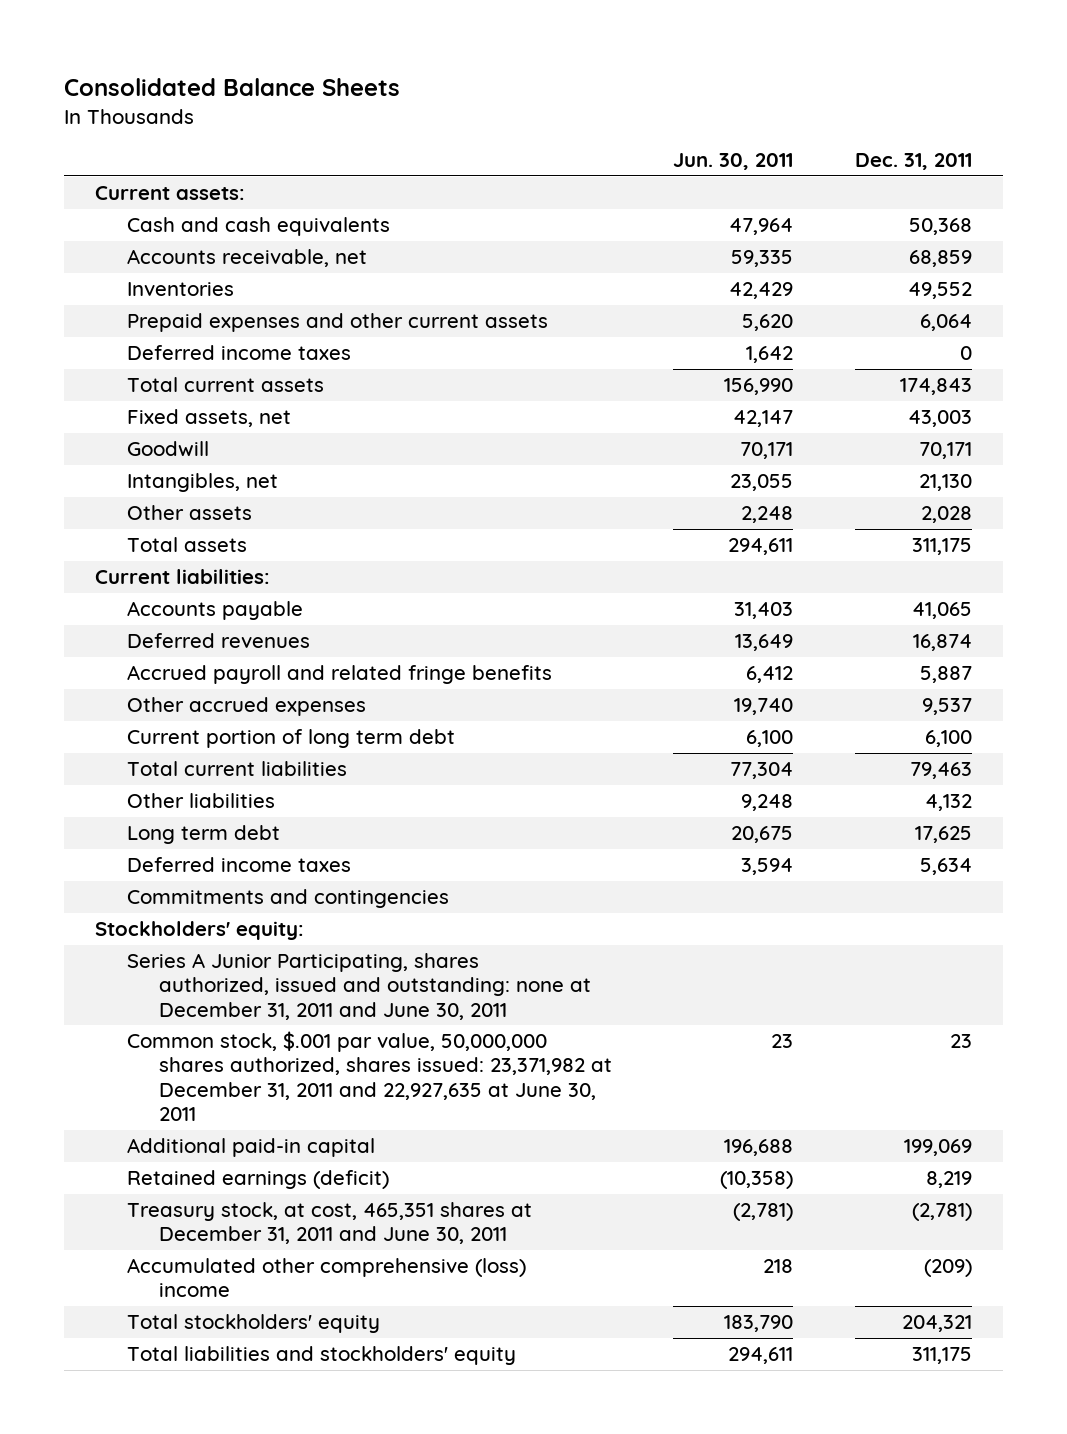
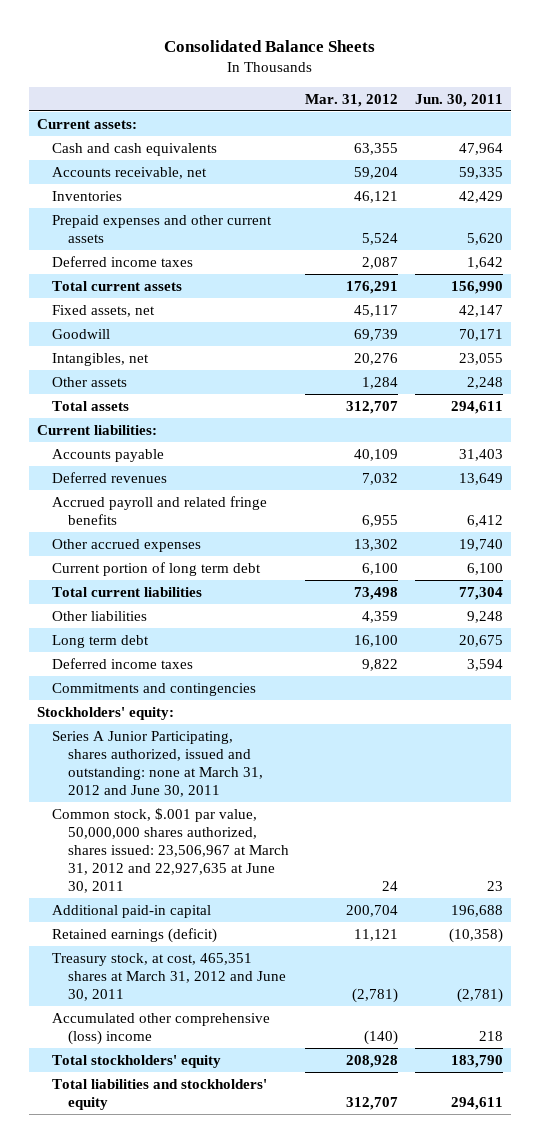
- | Jun. 30, 2011 | Dec. 31, 2011
+ | Mar. 31, 2012 | Jun. 30, 2011
- Series A Junior Participating, shares authorized, issued and outstanding: none at December 31, 2011 and June 30, 2011
- Common stock, $.001 par value, 50,000,000 shares authorized, shares issued: 23,371,982 at December 31, 2011 and 22,927,635 at June 30, 2011 | 23 | 23
+ Series A Junior Participating, shares authorized, issued and outstanding: none at March 31, 2012 and June 30, 2011
+ Common stock, $.001 par value, 50,000,000 shares authorized, shares issued: 23,506,967 at March 31, 2012 and 22,927,635 at June 30, 2011 | 24 | 23
- Treasury stock, at cost, 465,351 shares at December 31, 2011 and June 30, 2011 | (2,781) | (2,781)
+ Treasury stock, at cost, 465,351 shares at March 31, 2012 and June 30, 2011 | (2,781) | (2,781)

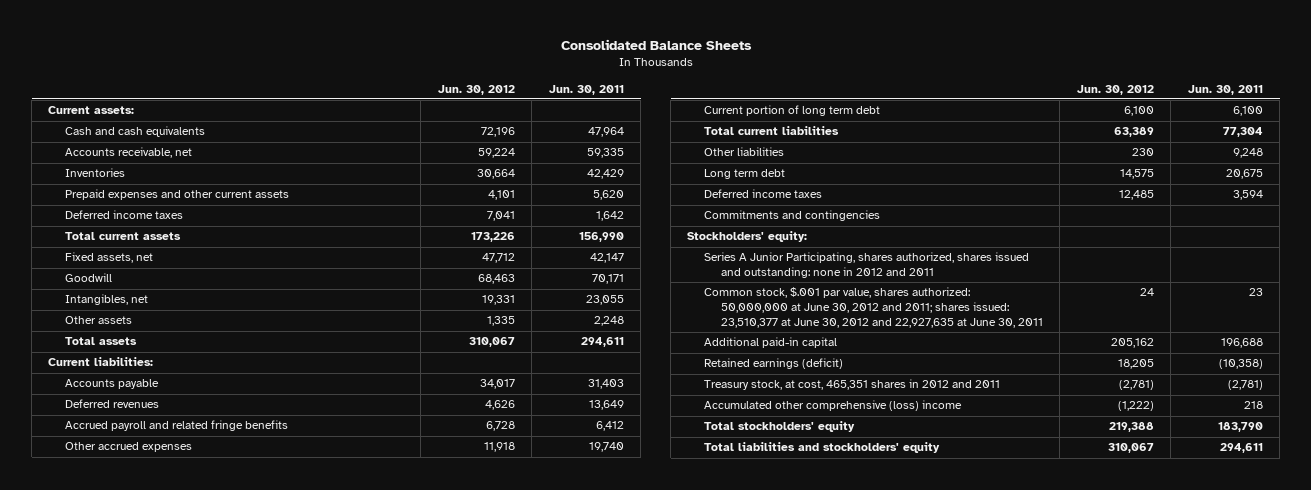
- | Mar. 31, 2012 | Jun. 30, 2011
+ | Jun. 30, 2012 | Jun. 30, 2011
- Series A Junior Participating, shares authorized, issued and outstanding: none at March 31, 2012 and June 30, 2011
- Common stock, $.001 par value, 50,000,000 shares authorized, shares issued: 23,506,967 at March 31, 2012 and 22,927,635 at June 30, 2011 | 24 | 23
+ Series A Junior Participating, shares authorized, shares issued and outstanding: none in 2012 and 2011
+ Common stock, $.001 par value, shares authorized: 50,000,000 at June 30, 2012 and 2011; shares issued: 23,510,377 at June 30, 2012 and 22,927,635 at June 30, 2011 | 24 | 23
- Treasury stock, at cost, 465,351 shares at March 31, 2012 and June 30, 2011 | (2,781) | (2,781)
+ Treasury stock, at cost, 465,351 shares in 2012 and 2011 | (2,781) | (2,781)

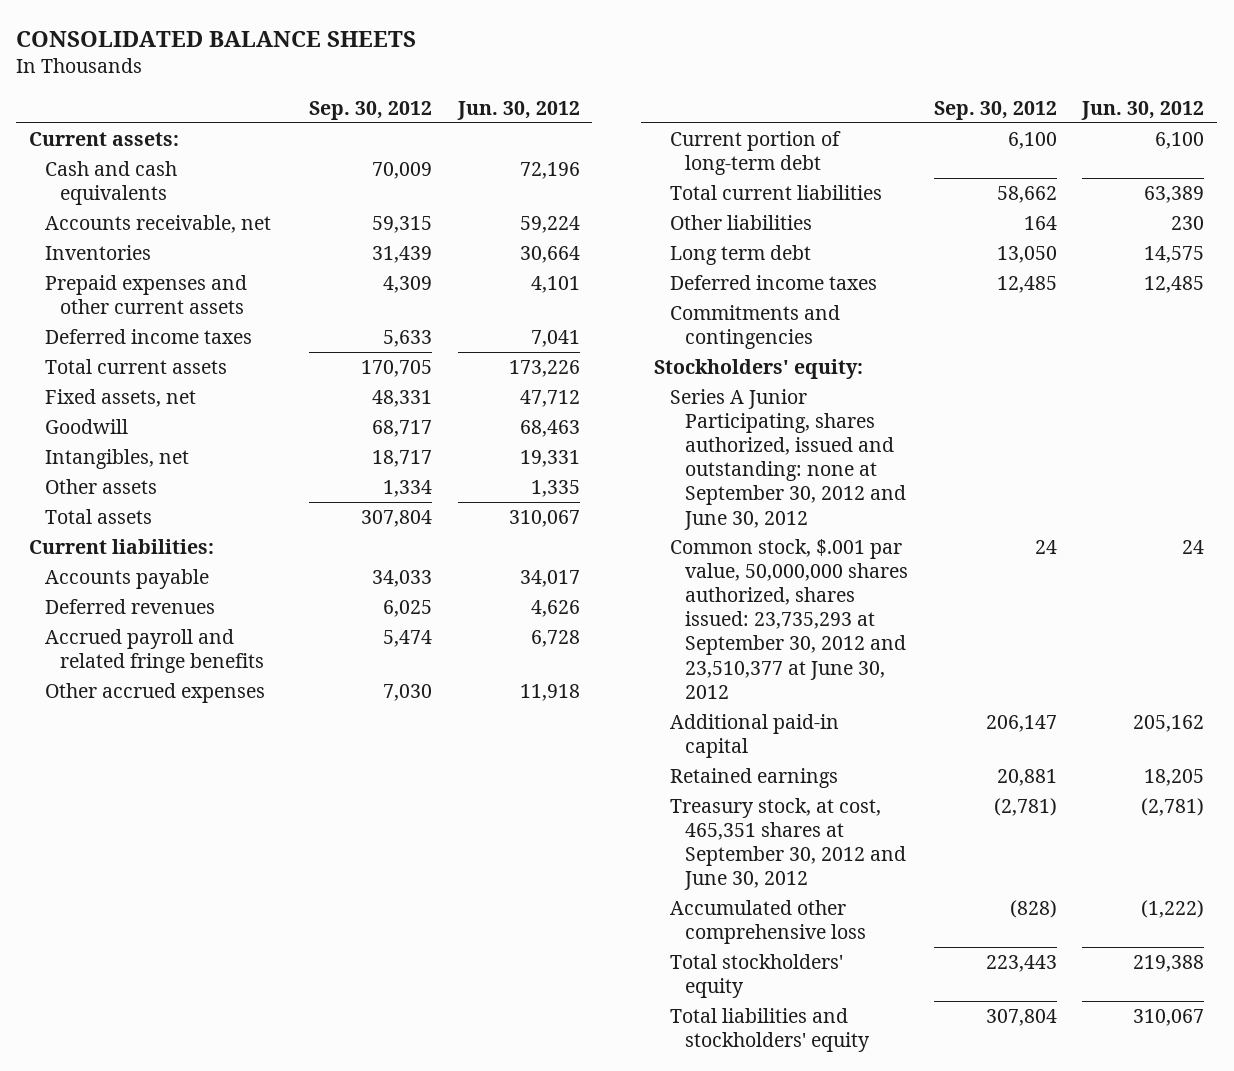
- Consolidated Balance Sheets
+ CONSOLIDATED BALANCE SHEETS
- | Jun. 30, 2012 | Jun. 30, 2011
+ | Sep. 30, 2012 | Jun. 30, 2012
- Current portion of long term debt | 6,100 | 6,100
+ Current portion of long-term debt | 6,100 | 6,100
- Series A Junior Participating, shares authorized, shares issued and outstanding: none in 2012 and 2011
- Common stock, $.001 par value, shares authorized: 50,000,000 at June 30, 2012 and 2011; shares issued: 23,510,377 at June 30, 2012 and 22,927,635 at June 30, 2011 | 24 | 23
+ Series A Junior Participating, shares authorized, issued and outstanding: none at September 30, 2012 and June 30, 2012
+ Common stock, $.001 par value, 50,000,000 shares authorized, shares issued: 23,735,293 at September 30, 2012 and 23,510,377 at June 30, 2012 | 24 | 24
- Retained earnings (deficit) | 18,205 | (10,358)
- Treasury stock, at cost, 465,351 shares in 2012 and 2011 | (2,781) | (2,781)
- Accumulated other comprehensive (loss) income | (1,222) | 218
+ Retained earnings | 20,881 | 18,205
+ Treasury stock, at cost, 465,351 shares at September 30, 2012 and June 30, 2012 | (2,781) | (2,781)
+ Accumulated other comprehensive loss | (828) | (1,222)

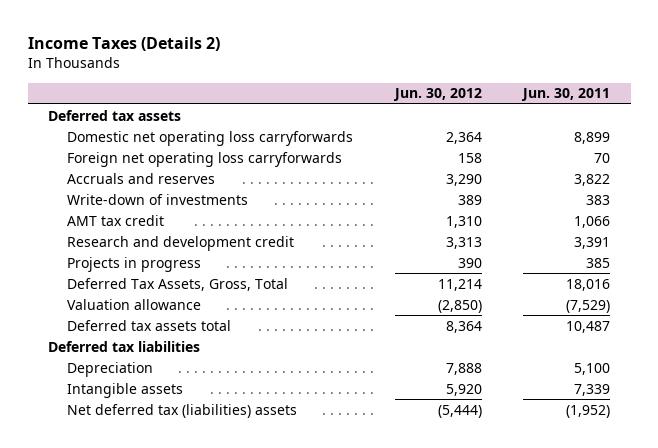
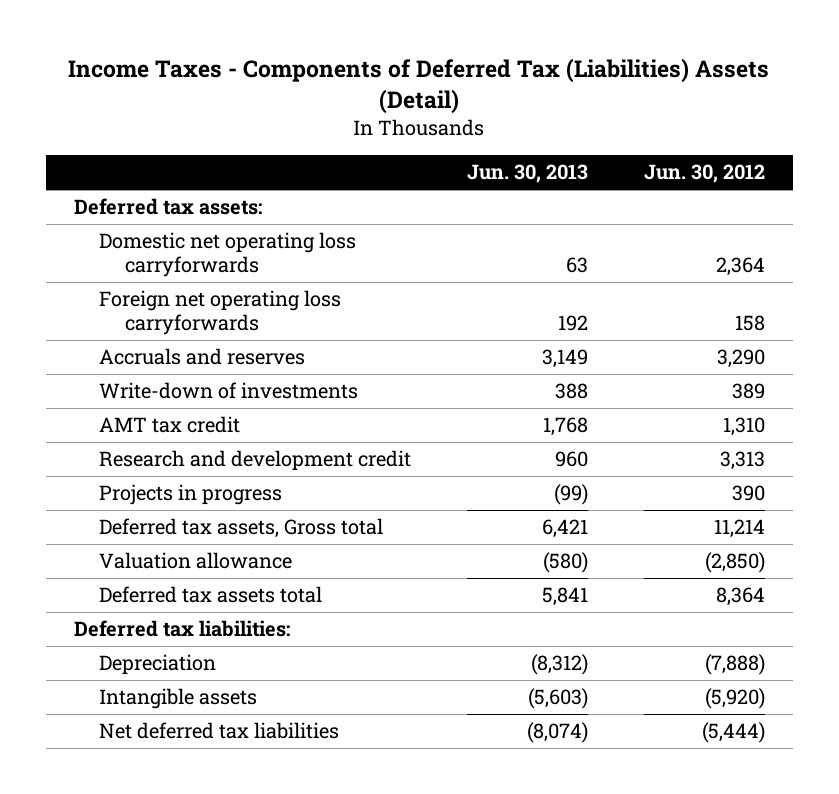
- Income Taxes (Details 2)
+ Income Taxes - Components of Deferred Tax (Liabilities) Assets (Detail)
- | Jun. 30, 2012 | Jun. 30, 2011
+ | Jun. 30, 2013 | Jun. 30, 2012
- Deferred tax assets
+ Deferred tax assets:
- Deferred Tax Assets, Gross, Total | 11,214 | 18,016
+ Deferred tax assets, Gross total | 6,421 | 11,214
- Deferred tax liabilities
- Depreciation | 7,888 | 5,100
- Intangible assets | 5,920 | 7,339
- Net deferred tax (liabilities) assets | (5,444) | (1,952)
+ Deferred tax liabilities:
+ Depreciation | (8,312) | (7,888)
+ Intangible assets | (5,603) | (5,920)
+ Net deferred tax liabilities | (8,074) | (5,444)

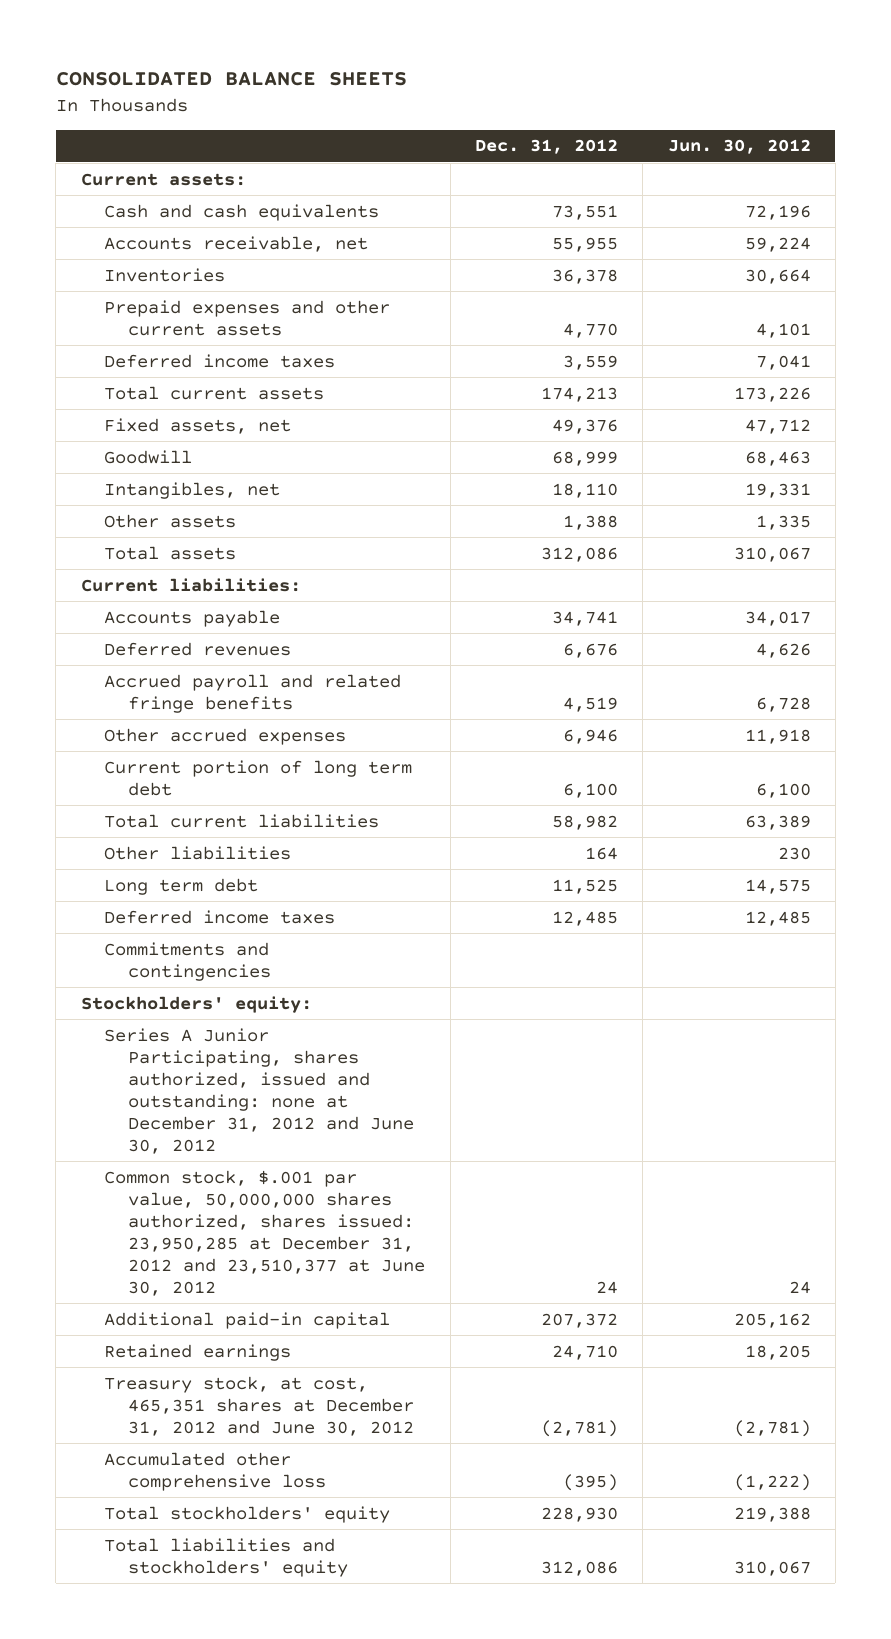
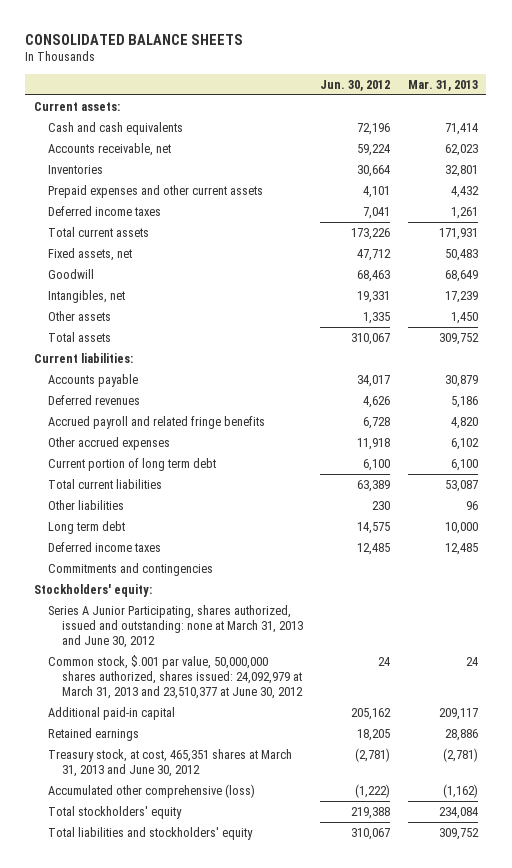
- | Dec. 31, 2012 | Jun. 30, 2012
+ | Jun. 30, 2012 | Mar. 31, 2013
- Series A Junior Participating, shares authorized, issued and outstanding: none at December 31, 2012 and June 30, 2012
- Common stock, $.001 par value, 50,000,000 shares authorized, shares issued: 23,950,285 at December 31, 2012 and 23,510,377 at June 30, 2012 | 24 | 24
+ Series A Junior Participating, shares authorized, issued and outstanding: none at March 31, 2013 and June 30, 2012
+ Common stock, $.001 par value, 50,000,000 shares authorized, shares issued: 24,092,979 at March 31, 2013 and 23,510,377 at June 30, 2012 | 24 | 24
- Treasury stock, at cost, 465,351 shares at December 31, 2012 and June 30, 2012 | (2,781) | (2,781)
- Accumulated other comprehensive loss | (395) | (1,222)
+ Treasury stock, at cost, 465,351 shares at March 31, 2013 and June 30, 2012 | (2,781) | (2,781)
+ Accumulated other comprehensive (loss) | (1,222) | (1,162)

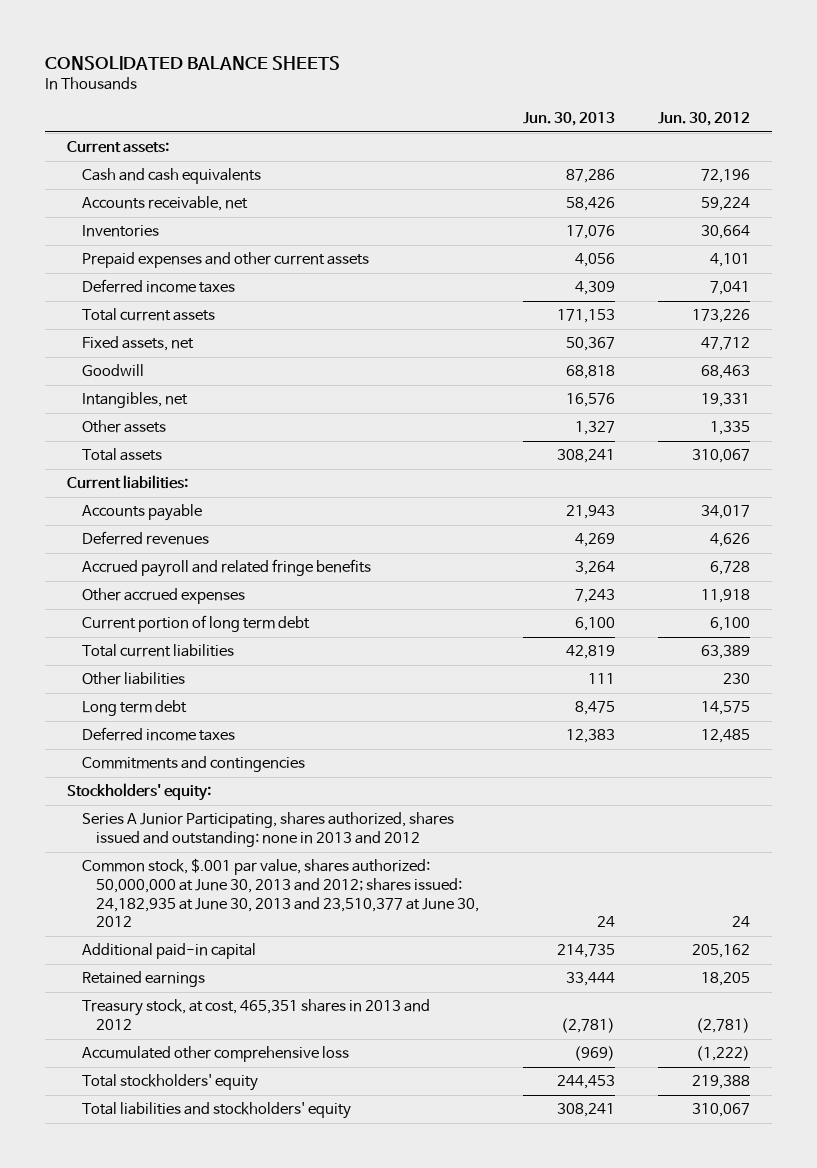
- | Jun. 30, 2012 | Mar. 31, 2013
+ | Jun. 30, 2013 | Jun. 30, 2012
- Series A Junior Participating, shares authorized, issued and outstanding: none at March 31, 2013 and June 30, 2012
- Common stock, $.001 par value, 50,000,000 shares authorized, shares issued: 24,092,979 at March 31, 2013 and 23,510,377 at June 30, 2012 | 24 | 24
+ Series A Junior Participating, shares authorized, shares issued and outstanding: none in 2013 and 2012
+ Common stock, $.001 par value, shares authorized: 50,000,000 at June 30, 2013 and 2012; shares issued: 24,182,935 at June 30, 2013 and 23,510,377 at June 30, 2012 | 24 | 24
- Treasury stock, at cost, 465,351 shares at March 31, 2013 and June 30, 2012 | (2,781) | (2,781)
- Accumulated other comprehensive (loss) | (1,222) | (1,162)
+ Treasury stock, at cost, 465,351 shares in 2013 and 2012 | (2,781) | (2,781)
+ Accumulated other comprehensive loss | (969) | (1,222)

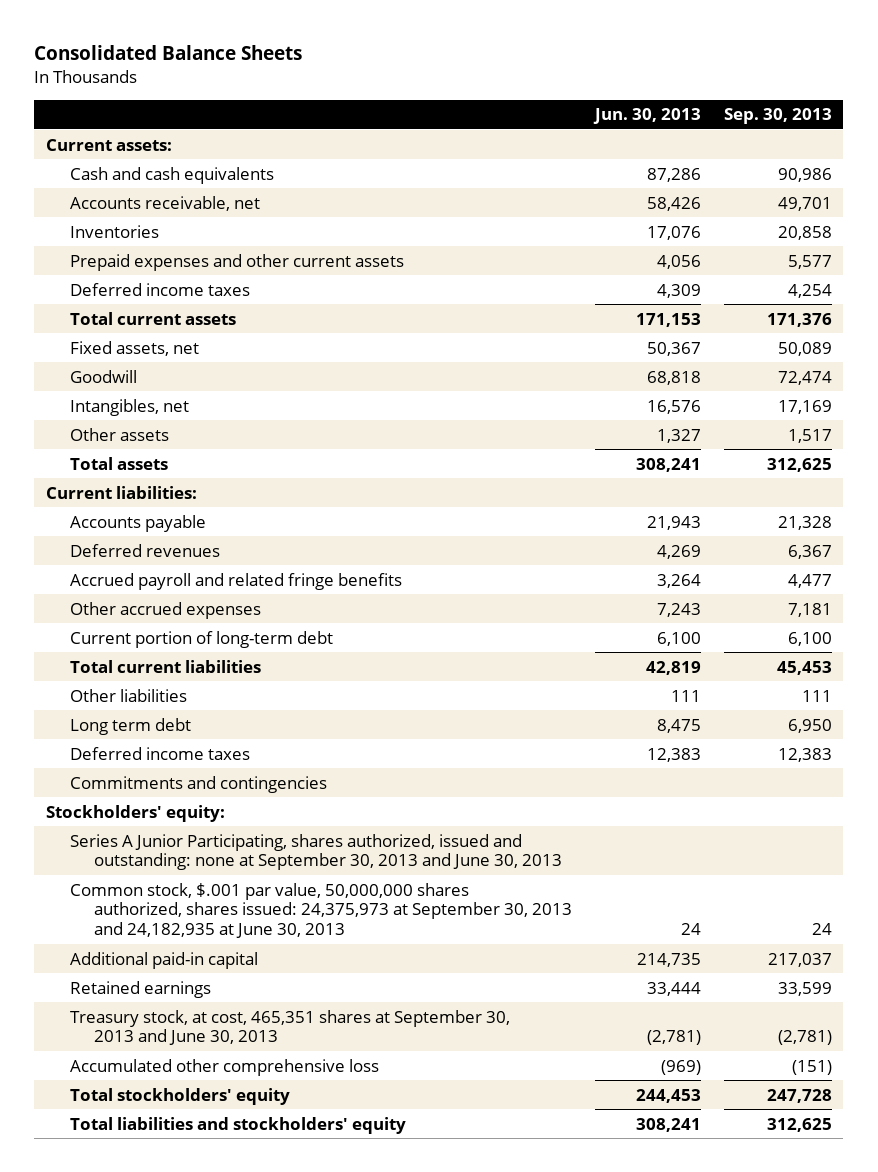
- CONSOLIDATED BALANCE SHEETS
+ Consolidated Balance Sheets
- | Jun. 30, 2013 | Jun. 30, 2012
+ | Jun. 30, 2013 | Sep. 30, 2013
- Current portion of long term debt | 6,100 | 6,100
+ Current portion of long-term debt | 6,100 | 6,100
- Series A Junior Participating, shares authorized, shares issued and outstanding: none in 2013 and 2012
- Common stock, $.001 par value, shares authorized: 50,000,000 at June 30, 2013 and 2012; shares issued: 24,182,935 at June 30, 2013 and 23,510,377 at June 30, 2012 | 24 | 24
+ Series A Junior Participating, shares authorized, issued and outstanding: none at September 30, 2013 and June 30, 2013
+ Common stock, $.001 par value, 50,000,000 shares authorized, shares issued: 24,375,973 at September 30, 2013 and 24,182,935 at June 30, 2013 | 24 | 24
- Treasury stock, at cost, 465,351 shares in 2013 and 2012 | (2,781) | (2,781)
+ Treasury stock, at cost, 465,351 shares at September 30, 2013 and June 30, 2013 | (2,781) | (2,781)

